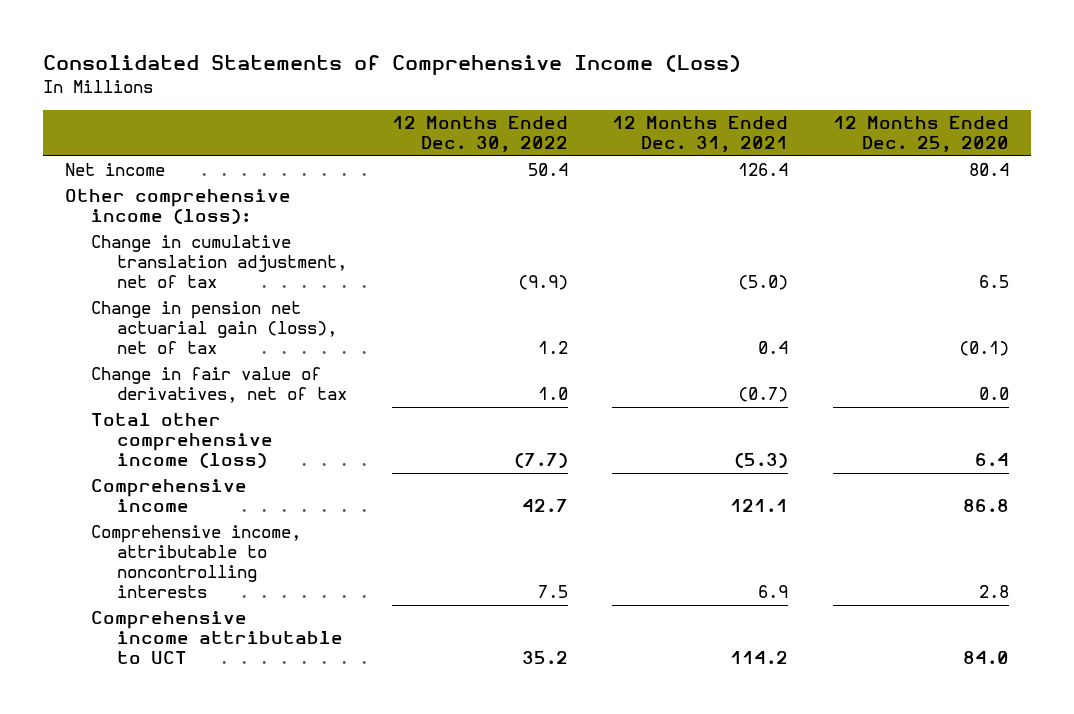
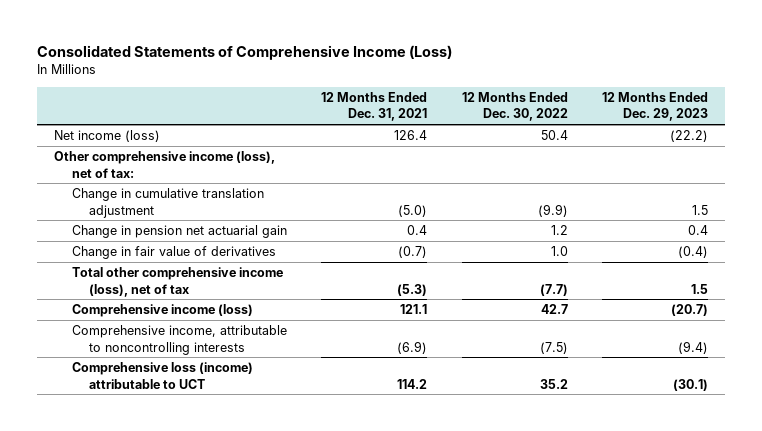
- | 12 Months Ended Dec. 30, 2022 | 12 Months Ended Dec. 31, 2021 | 12 Months Ended Dec. 25, 2020
+ | 12 Months Ended Dec. 31, 2021 | 12 Months Ended Dec. 30, 2022 | 12 Months Ended Dec. 29, 2023
- Net income | 50.4 | 126.4 | 80.4
- Other comprehensive income (loss):
- Change in cumulative translation adjustment, net of tax | (9.9) | (5.0) | 6.5
- Change in pension net actuarial gain (loss), net of tax | 1.2 | 0.4 | (0.1)
- Change in fair value of derivatives, net of tax | 1.0 | (0.7) | 0.0
- Total other comprehensive income (loss) | (7.7) | (5.3) | 6.4
- Comprehensive income | 42.7 | 121.1 | 86.8
- Comprehensive income, attributable to noncontrolling interests | 7.5 | 6.9 | 2.8
- Comprehensive income attributable to UCT | 35.2 | 114.2 | 84.0
+ Net income (loss) | 126.4 | 50.4 | (22.2)
+ Other comprehensive income (loss), net of tax:
+ Change in cumulative translation adjustment | (5.0) | (9.9) | 1.5
+ Change in pension net actuarial gain | 0.4 | 1.2 | 0.4
+ Change in fair value of derivatives | (0.7) | 1.0 | (0.4)
+ Total other comprehensive income (loss), net of tax | (5.3) | (7.7) | 1.5
+ Comprehensive income (loss) | 121.1 | 42.7 | (20.7)
+ Comprehensive income, attributable to noncontrolling interests | (6.9) | (7.5) | (9.4)
+ Comprehensive loss (income) attributable to UCT | 114.2 | 35.2 | (30.1)

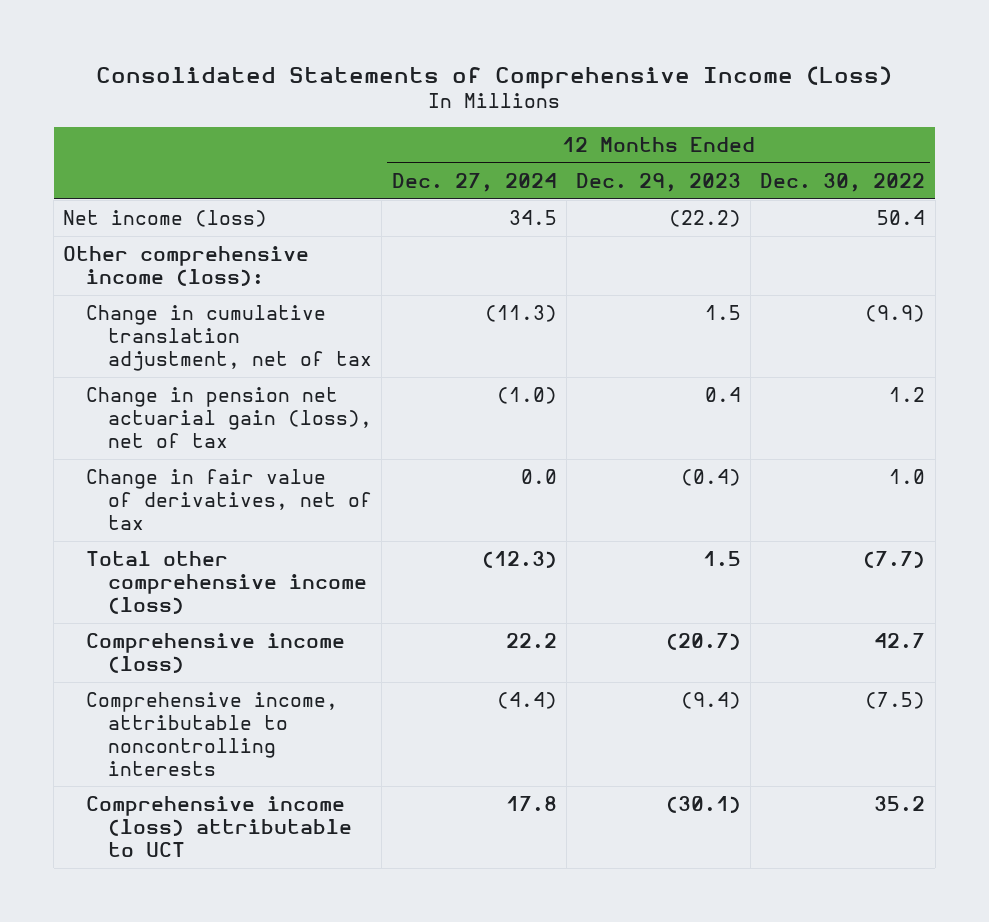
- | 12 Months Ended Dec. 31, 2021 | 12 Months Ended Dec. 30, 2022 | 12 Months Ended Dec. 29, 2023
+ | 12 Months Ended Dec. 27, 2024 | 12 Months Ended Dec. 29, 2023 | 12 Months Ended Dec. 30, 2022
- Other comprehensive income (loss), net of tax:
- Change in cumulative translation adjustment | (5.0) | (9.9) | 1.5
- Change in pension net actuarial gain | 0.4 | 1.2 | 0.4
- Change in fair value of derivatives | (0.7) | 1.0 | (0.4)
- Total other comprehensive income (loss), net of tax | (5.3) | (7.7) | 1.5
+ Other comprehensive income (loss):
+ Change in cumulative translation adjustment, net of tax | (11.3) | 1.5 | (9.9)
+ Change in pension net actuarial gain (loss), net of tax | (1.0) | 0.4 | 1.2
+ Change in fair value of derivatives, net of tax | 0.0 | (0.4) | 1.0
+ Total other comprehensive income (loss) | (12.3) | 1.5 | (7.7)
- Comprehensive loss (income) attributable to UCT | 114.2 | 35.2 | (30.1)
+ Comprehensive income (loss) attributable to UCT | 17.8 | (30.1) | 35.2

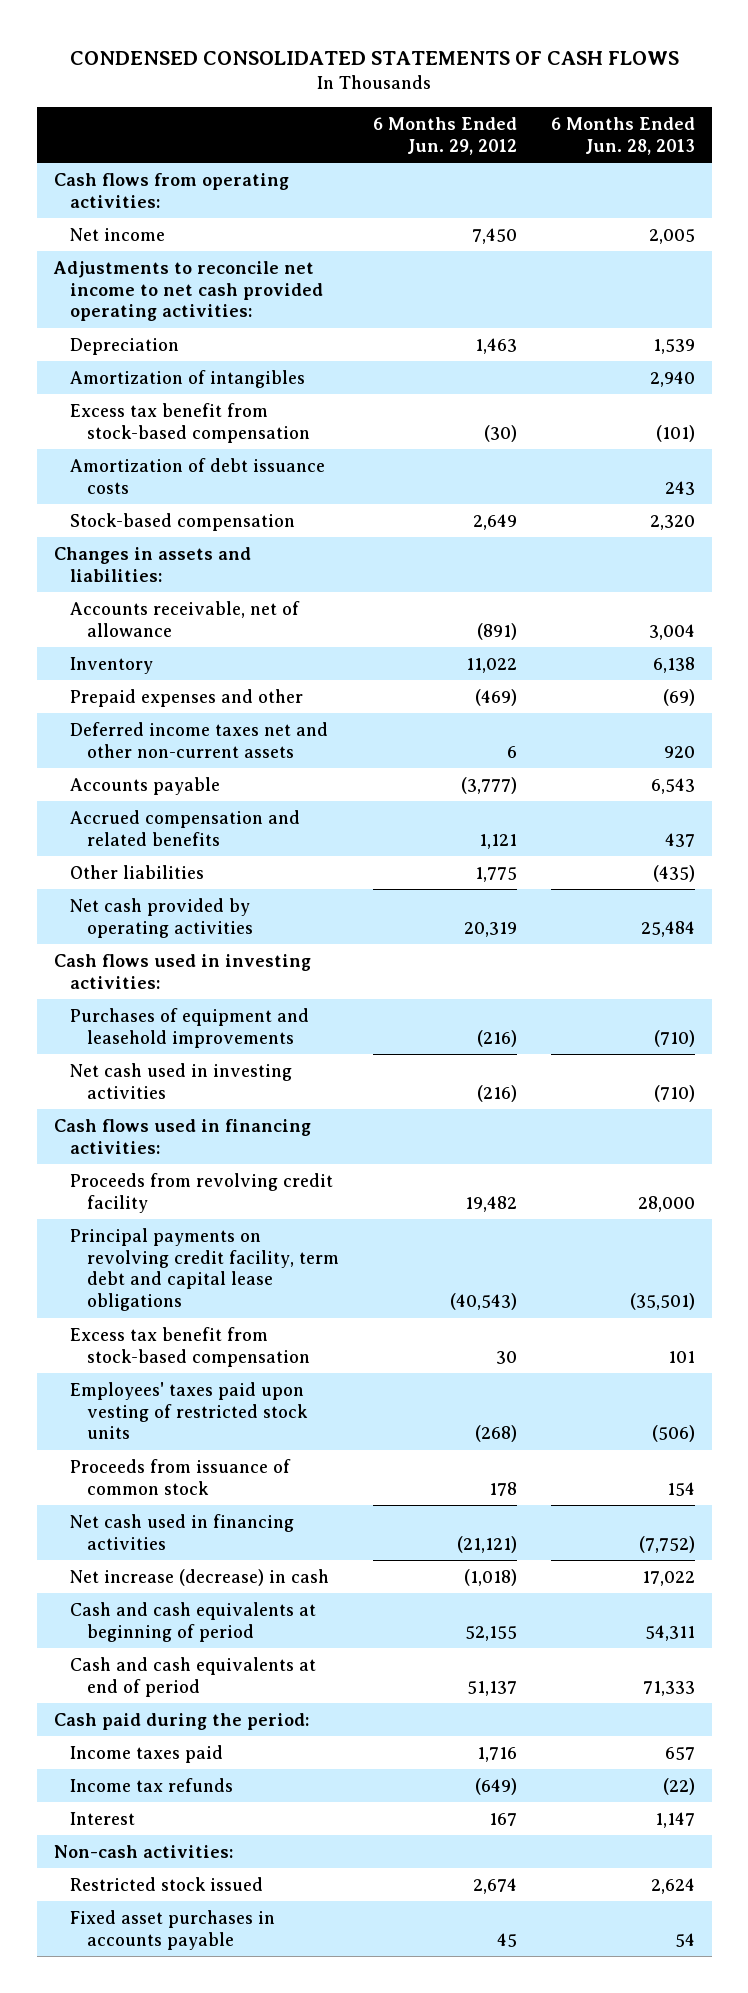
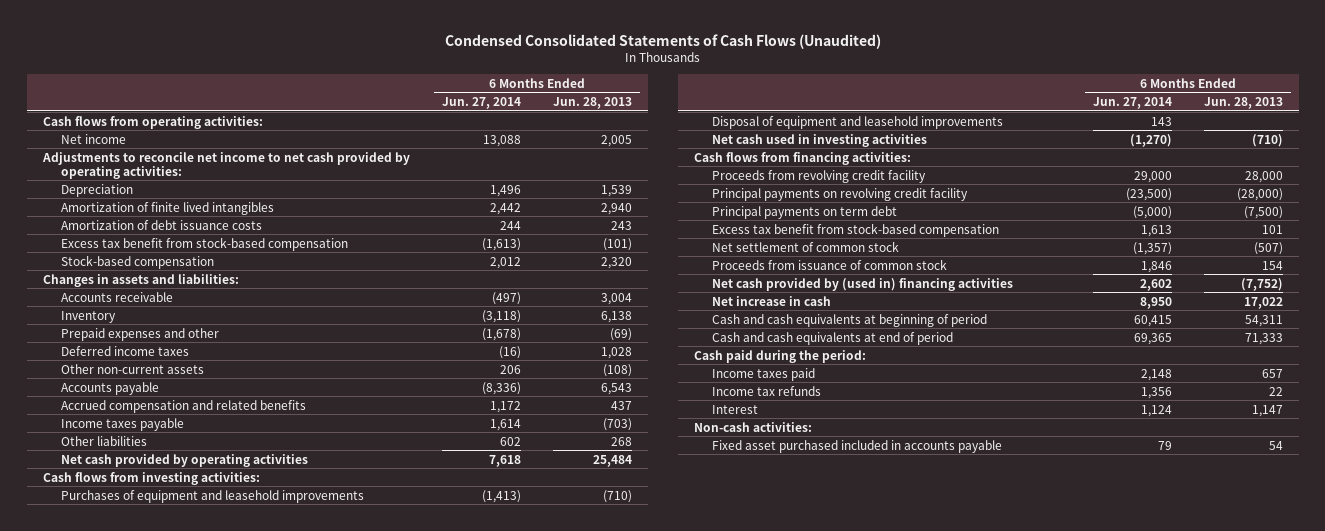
- CONDENSED CONSOLIDATED STATEMENTS OF CASH FLOWS
+ Condensed Consolidated Statements of Cash Flows (Unaudited)
- | 6 Months Ended Jun. 29, 2012 | 6 Months Ended Jun. 28, 2013
+ | 6 Months Ended Jun. 27, 2014 | 6 Months Ended Jun. 28, 2013
- Adjustments to reconcile net income to net cash provided operating activities:
+ Adjustments to reconcile net income to net cash provided by operating activities:
- Amortization of intangibles | | 2,940
+ Amortization of finite lived intangibles | 2,442 | 2,940
moved down: Excess tax benefit from stock-based compensation | (1,613) | (101)
- Accounts receivable, net of allowance | (891) | 3,004
+ Accounts receivable | (497) | 3,004
- Deferred income taxes net and other non-current assets | 6 | 920
+ Deferred income taxes | (16) | 1,028
+ Other non-current assets | 206 | (108)
- Other liabilities | 1,775 | (435)
+ Income taxes payable | 1,614 | (703)
+ Other liabilities | 602 | 268
- Cash flows used in investing activities:
+ Cash flows from investing activities:
+ Disposal of equipment and leasehold improvements | 143 |
- Cash flows used in financing activities:
+ Cash flows from financing activities:
- Principal payments on revolving credit facility, term debt and capital lease obligations | (40,543) | (35,501)
+ Principal payments on revolving credit facility | (23,500) | (28,000)
+ Principal payments on term debt | (5,000) | (7,500)
- Employees' taxes paid upon vesting of restricted stock units | (268) | (506)
+ Net settlement of common stock | (1,357) | (507)
- Net cash used in financing activities | (21,121) | (7,752)
- Net increase (decrease) in cash | (1,018) | 17,022
+ Net cash provided by (used in) financing activities | 2,602 | (7,752)
+ Net increase in cash | 8,950 | 17,022
- Income tax refunds | (649) | (22)
+ Income tax refunds | 1,356 | 22
- Restricted stock issued | 2,674 | 2,624
- Fixed asset purchases in accounts payable | 45 | 54
+ Fixed asset purchased included in accounts payable | 79 | 54

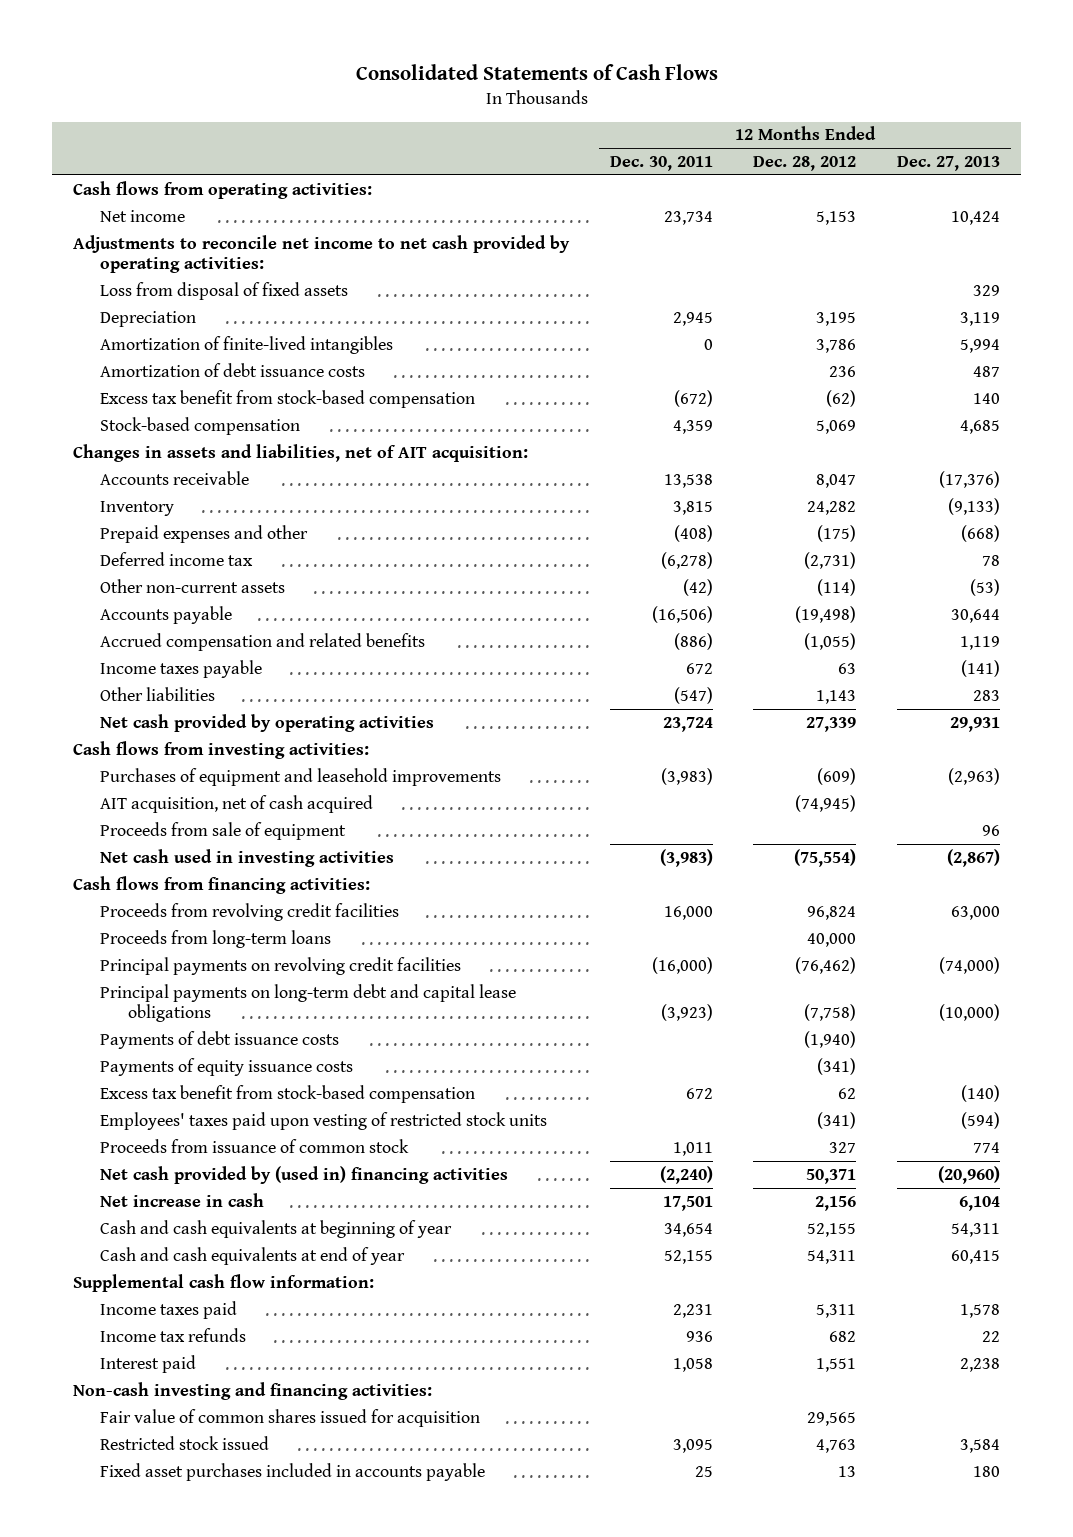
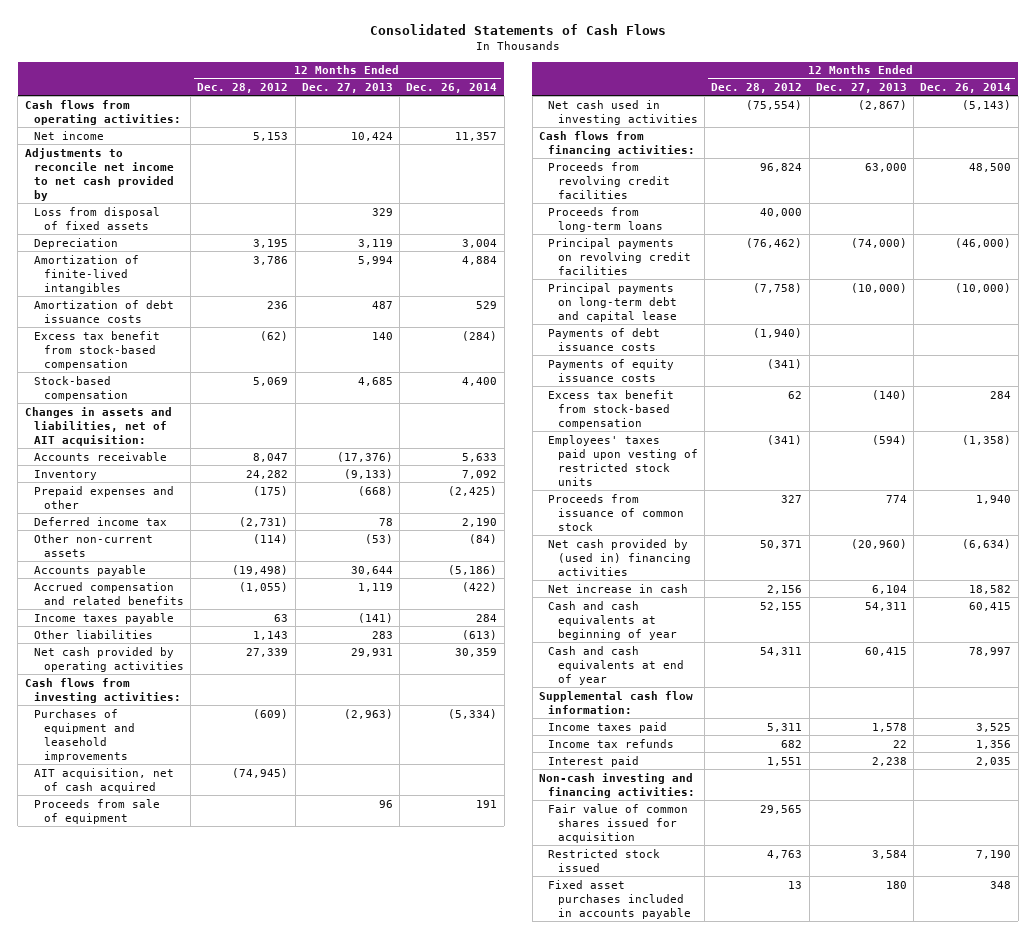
- | 12 Months Ended Dec. 30, 2011 | 12 Months Ended Dec. 28, 2012 | 12 Months Ended Dec. 27, 2013
+ | 12 Months Ended Dec. 28, 2012 | 12 Months Ended Dec. 27, 2013 | 12 Months Ended Dec. 26, 2014
- Adjustments to reconcile net income to net cash provided by operating activities:
+ Adjustments to reconcile net income to net cash provided by
- Principal payments on long-term debt and capital lease obligations | (3,923) | (7,758) | (10,000)
+ Principal payments on long-term debt and capital lease | (7,758) | (10,000) | (10,000)

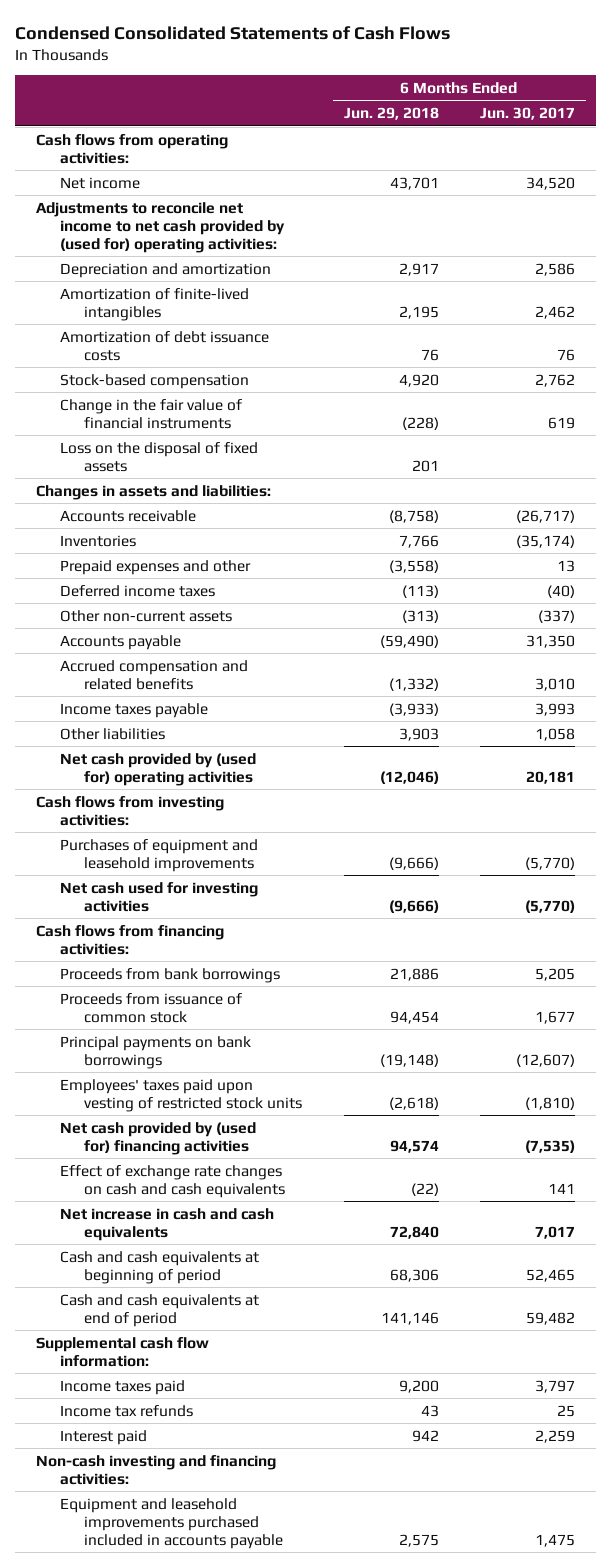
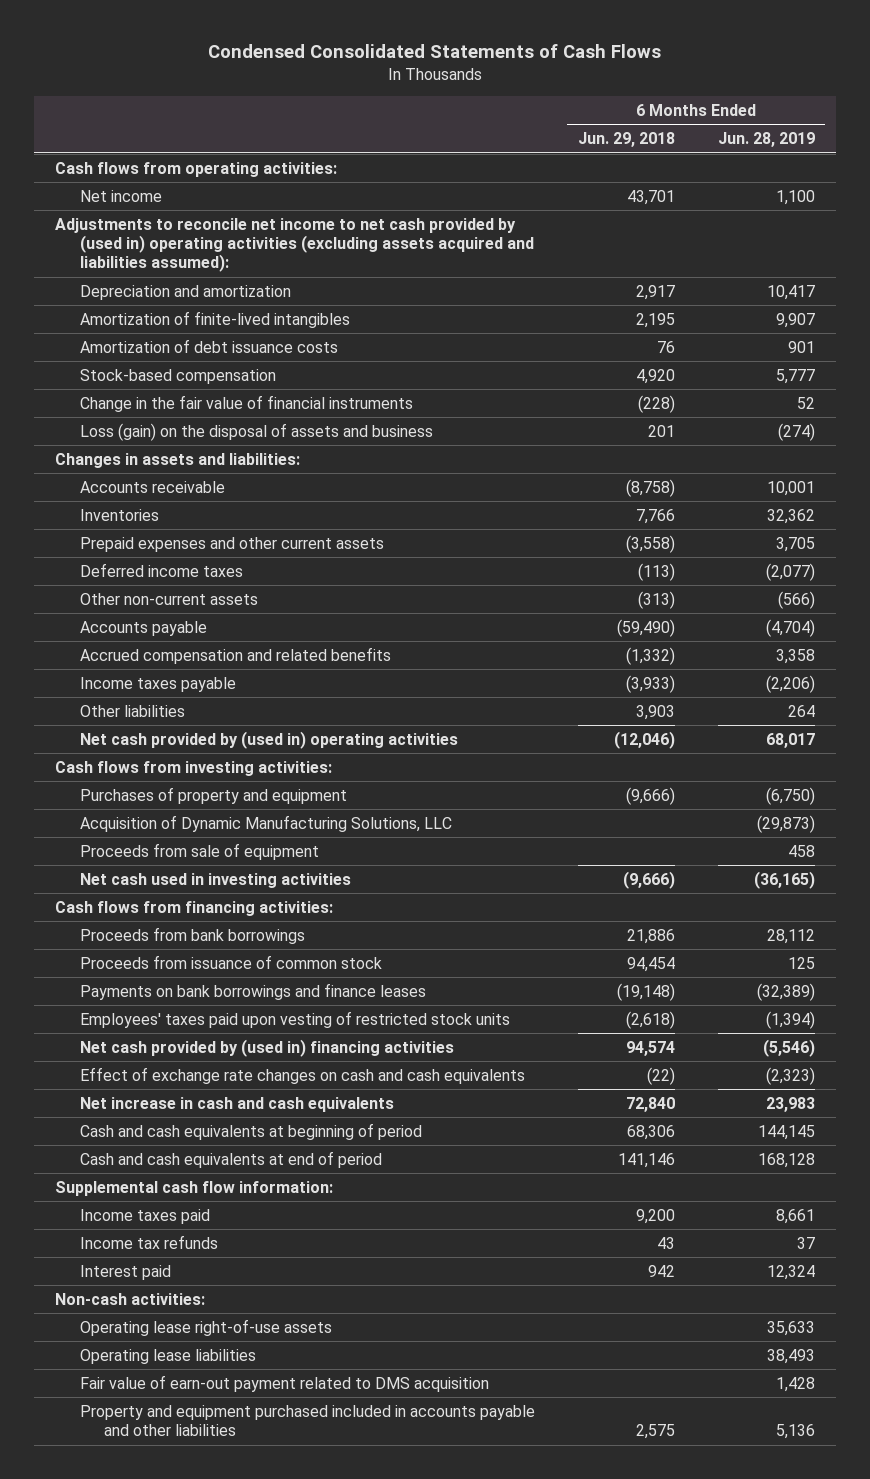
- | 6 Months Ended Jun. 29, 2018 | 6 Months Ended Jun. 30, 2017
+ | 6 Months Ended Jun. 29, 2018 | 6 Months Ended Jun. 28, 2019
- Adjustments to reconcile net income to net cash provided by (used for) operating activities:
+ Adjustments to reconcile net income to net cash provided by (used in) operating activities (excluding assets acquired and liabilities assumed):
- Loss on the disposal of fixed assets | 201 |
+ Loss (gain) on the disposal of assets and business | 201 | (274)
- Prepaid expenses and other | (3,558) | 13
+ Prepaid expenses and other current assets | (3,558) | 3,705
- Net cash provided by (used for) operating activities | (12,046) | 20,181
+ Net cash provided by (used in) operating activities | (12,046) | 68,017
- Purchases of equipment and leasehold improvements | (9,666) | (5,770)
- Net cash used for investing activities | (9,666) | (5,770)
+ Purchases of property and equipment | (9,666) | (6,750)
+ Acquisition of Dynamic Manufacturing Solutions, LLC | | (29,873)
+ Proceeds from sale of equipment | | 458
+ Net cash used in investing activities | (9,666) | (36,165)
- Principal payments on bank borrowings | (19,148) | (12,607)
+ Payments on bank borrowings and finance leases | (19,148) | (32,389)
- Net cash provided by (used for) financing activities | 94,574 | (7,535)
+ Net cash provided by (used in) financing activities | 94,574 | (5,546)
- Non-cash investing and financing activities:
- Equipment and leasehold improvements purchased included in accounts payable | 2,575 | 1,475
+ Non-cash activities:
+ Operating lease right-of-use assets | | 35,633
+ Operating lease liabilities | | 38,493
+ Fair value of earn-out payment related to DMS acquisition | | 1,428
+ Property and equipment purchased included in accounts payable and other liabilities | 2,575 | 5,136

